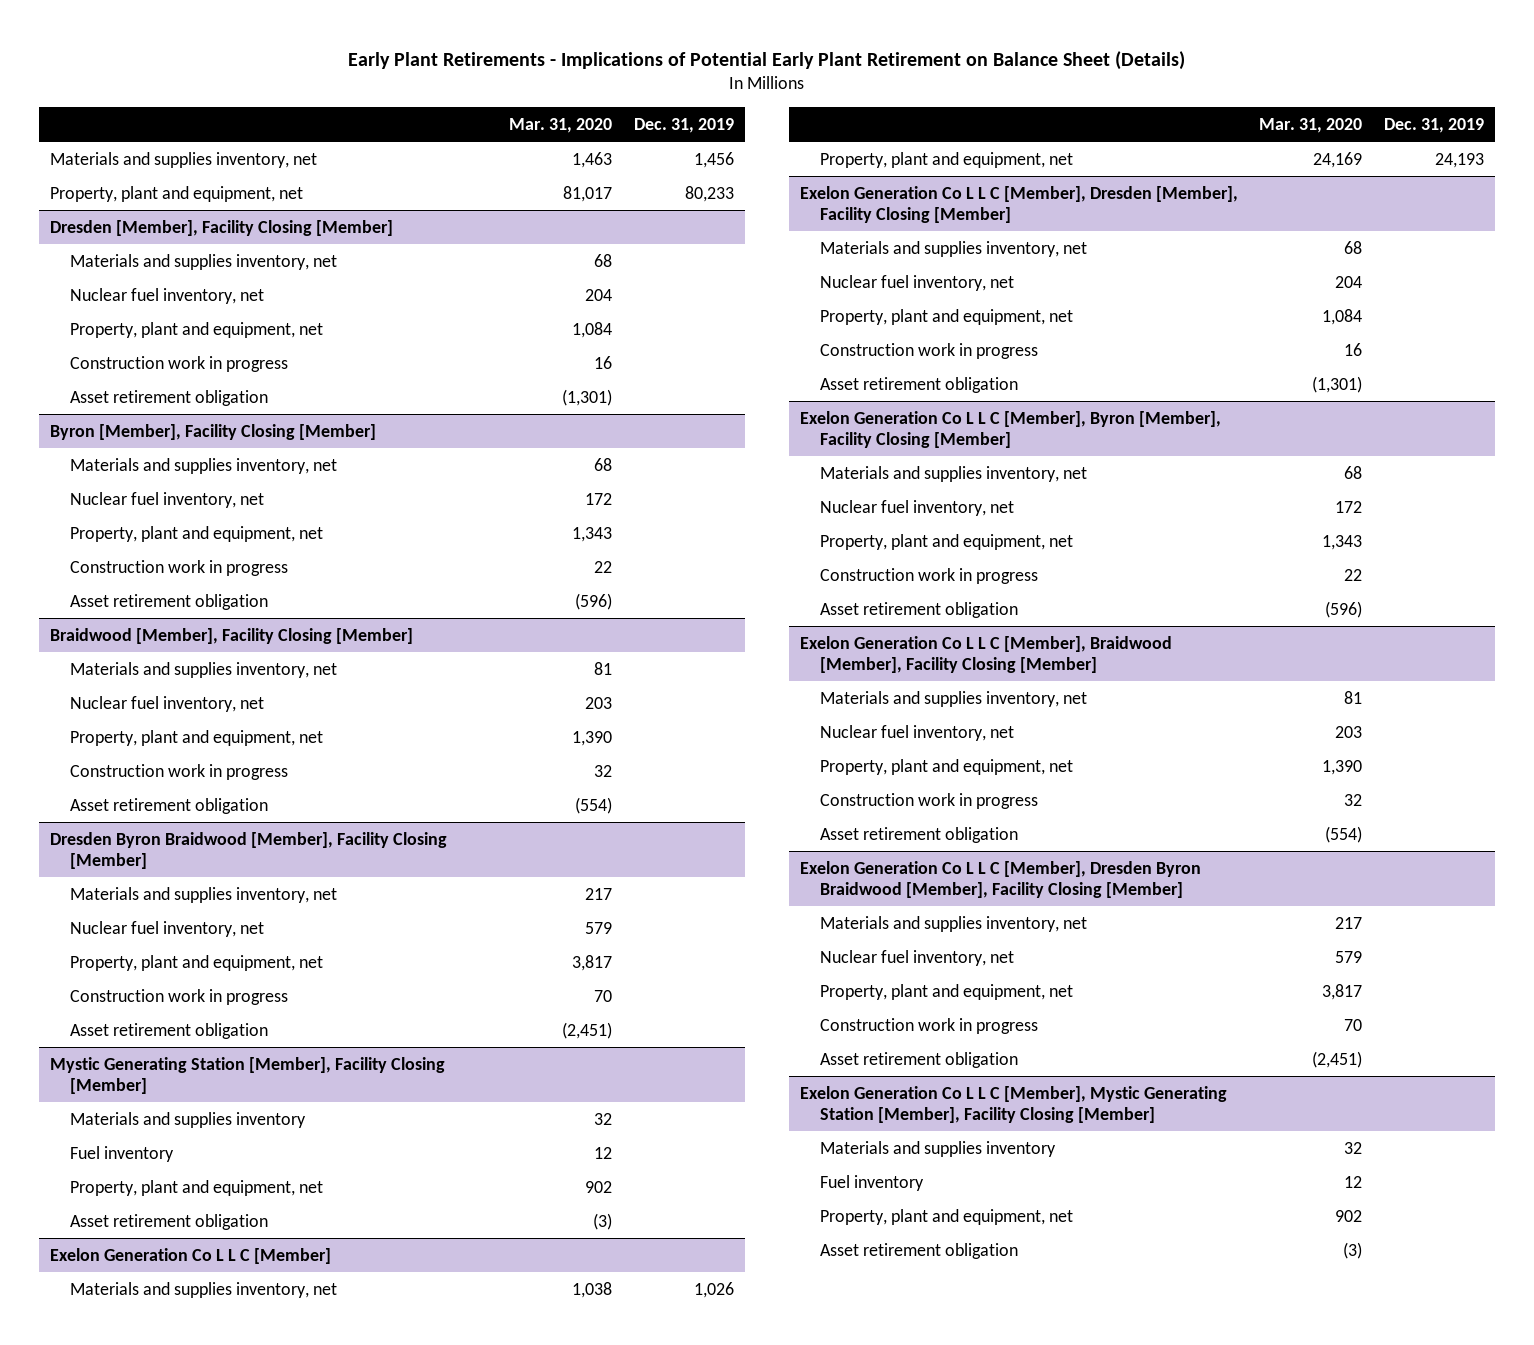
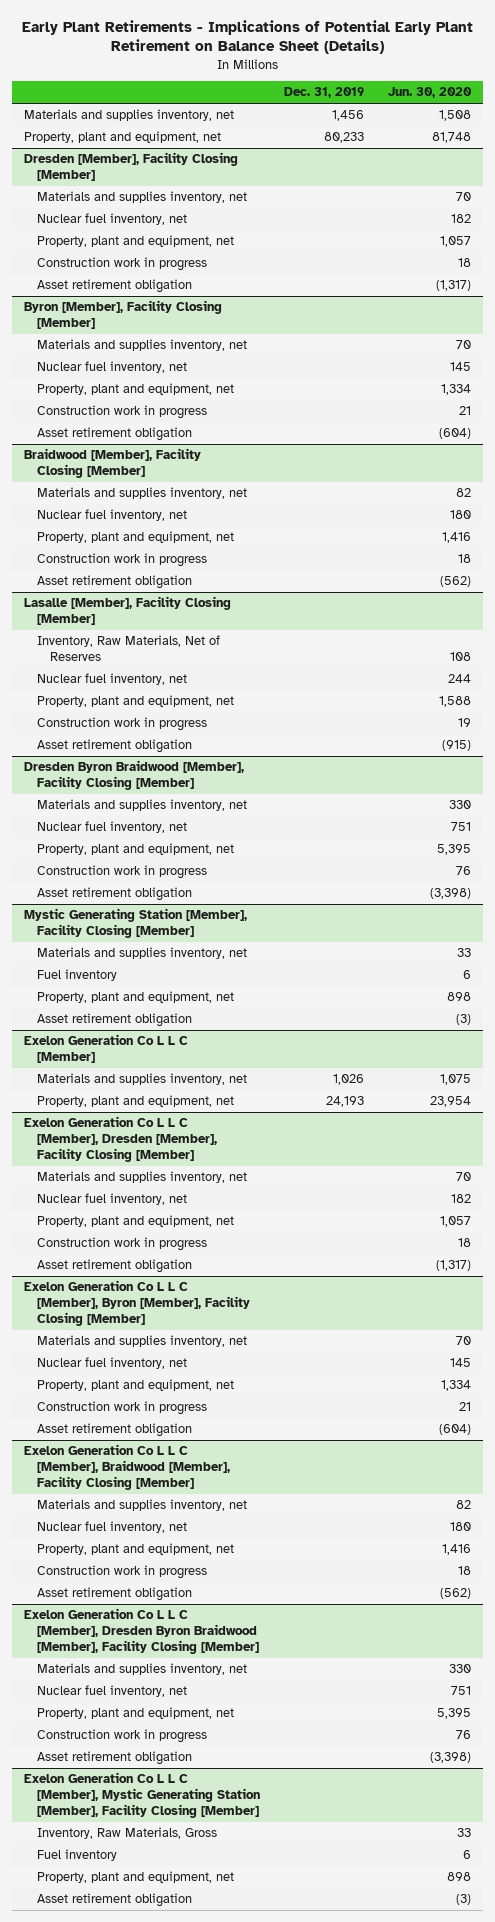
- | Mar. 31, 2020 | Dec. 31, 2019
+ | Dec. 31, 2019 | Jun. 30, 2020
+ Lasalle [Member], Facility Closing [Member]
+ Inventory, Raw Materials, Net of Reserves | | 108
+ Nuclear fuel inventory, net | | 244
+ Property, plant and equipment, net | | 1,588
+ Construction work in progress | | 19
+ Asset retirement obligation | | (915)
@ Mystic Generating Station [Member], Facility Closing [Member]
- Materials and supplies inventory | 32 |
+ Materials and supplies inventory, net | | 33
@ Exelon Generation Co L L C [Member], Mystic Generating Station [Member], Facility Closing [Member]
- Materials and supplies inventory | 32 |
+ Inventory, Raw Materials, Gross | | 33

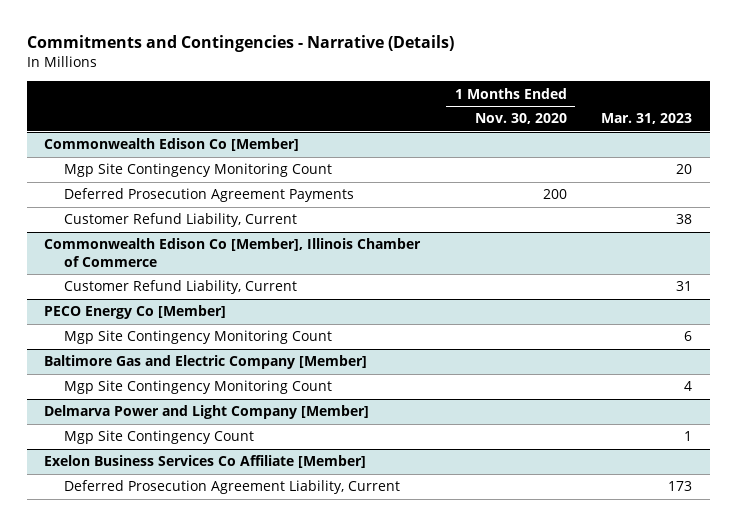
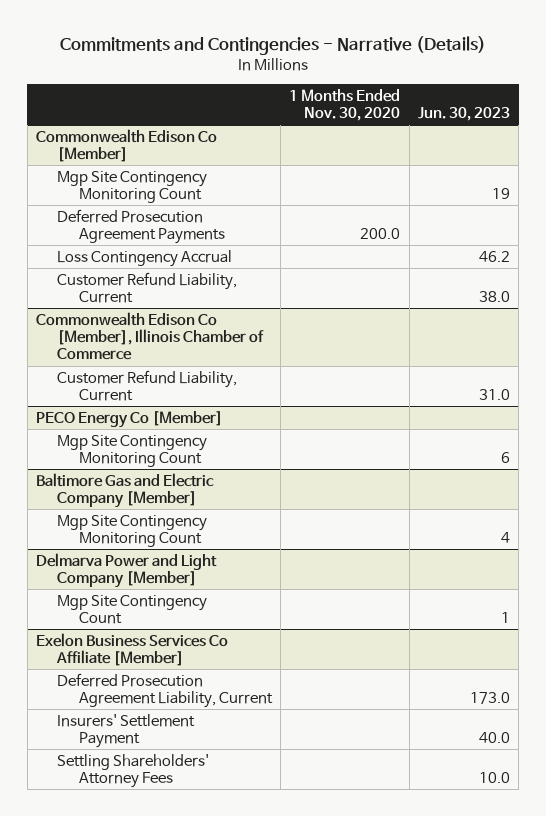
- | 1 Months Ended Nov. 30, 2020 | Mar. 31, 2023
+ | 1 Months Ended Nov. 30, 2020 | Jun. 30, 2023
@ Commonwealth Edison Co [Member]
- Deferred Prosecution Agreement Payments | 200 |
+ Deferred Prosecution Agreement Payments | 200.0 |
+ Loss Contingency Accrual | | 46.2
@ Exelon Business Services Co Affiliate [Member]
+ Insurers' Settlement Payment | | 40.0
+ Settling Shareholders' Attorney Fees | | 10.0

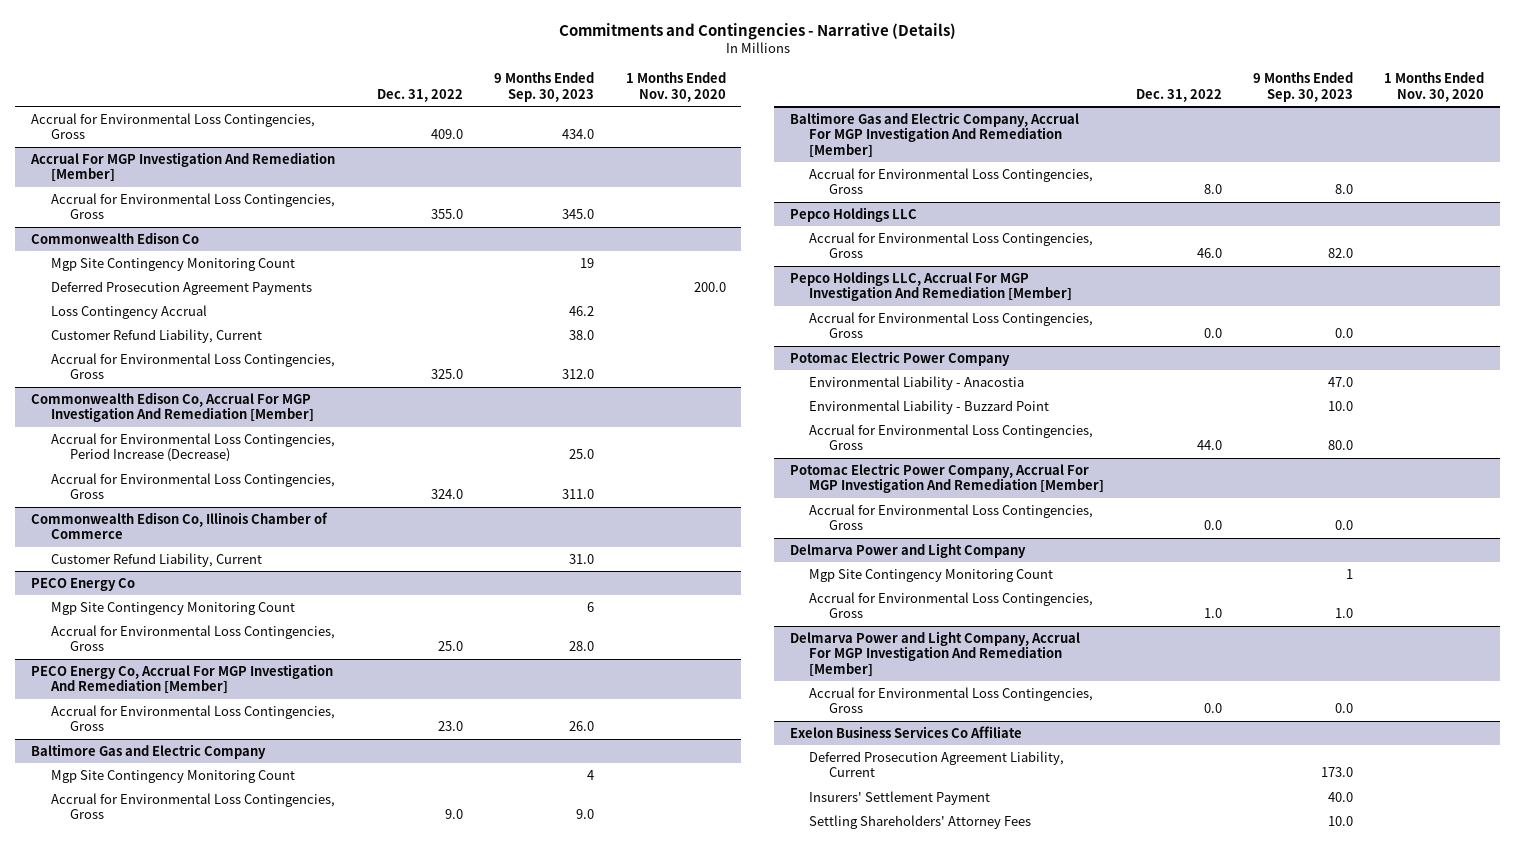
- | 1 Months Ended Nov. 30, 2020 | Jun. 30, 2023
+ | Dec. 31, 2022 | 9 Months Ended Sep. 30, 2023 | 1 Months Ended Nov. 30, 2020
- Commonwealth Edison Co [Member]
+ Accrual for Environmental Loss Contingencies, Gross | 409.0 | 434.0 |
+ Accrual For MGP Investigation And Remediation [Member]
+ Accrual for Environmental Loss Contingencies, Gross | 355.0 | 345.0 |
+ Commonwealth Edison Co
- Commonwealth Edison Co [Member], Illinois Chamber of Commerce
+ Accrual for Environmental Loss Contingencies, Gross | 325.0 | 312.0 |
+ Commonwealth Edison Co, Accrual For MGP Investigation And Remediation [Member]
+ Accrual for Environmental Loss Contingencies, Period Increase (Decrease) | | 25.0 |
+ Accrual for Environmental Loss Contingencies, Gross | 324.0 | 311.0 |
+ Commonwealth Edison Co, Illinois Chamber of Commerce
- PECO Energy Co [Member]
+ PECO Energy Co
- Baltimore Gas and Electric Company [Member]
+ Accrual for Environmental Loss Contingencies, Gross | 25.0 | 28.0 |
+ PECO Energy Co, Accrual For MGP Investigation And Remediation [Member]
+ Accrual for Environmental Loss Contingencies, Gross | 23.0 | 26.0 |
+ Baltimore Gas and Electric Company
- Delmarva Power and Light Company [Member]
- Mgp Site Contingency Count | | 1
- Exelon Business Services Co Affiliate [Member]
+ Accrual for Environmental Loss Contingencies, Gross | 9.0 | 9.0 |
+ Baltimore Gas and Electric Company, Accrual For MGP Investigation And Remediation [Member]
+ Accrual for Environmental Loss Contingencies, Gross | 8.0 | 8.0 |
+ Pepco Holdings LLC
+ Accrual for Environmental Loss Contingencies, Gross | 46.0 | 82.0 |
+ Pepco Holdings LLC, Accrual For MGP Investigation And Remediation [Member]
+ Accrual for Environmental Loss Contingencies, Gross | 0.0 | 0.0 |
+ Potomac Electric Power Company
+ Environmental Liability - Anacostia | | 47.0 |
+ Environmental Liability - Buzzard Point | | 10.0 |
+ Accrual for Environmental Loss Contingencies, Gross | 44.0 | 80.0 |
+ Potomac Electric Power Company, Accrual For MGP Investigation And Remediation [Member]
+ Accrual for Environmental Loss Contingencies, Gross | 0.0 | 0.0 |
+ Delmarva Power and Light Company
+ Mgp Site Contingency Monitoring Count | | 1 |
+ Accrual for Environmental Loss Contingencies, Gross | 1.0 | 1.0 |
+ Delmarva Power and Light Company, Accrual For MGP Investigation And Remediation [Member]
+ Accrual for Environmental Loss Contingencies, Gross | 0.0 | 0.0 |
+ Exelon Business Services Co Affiliate

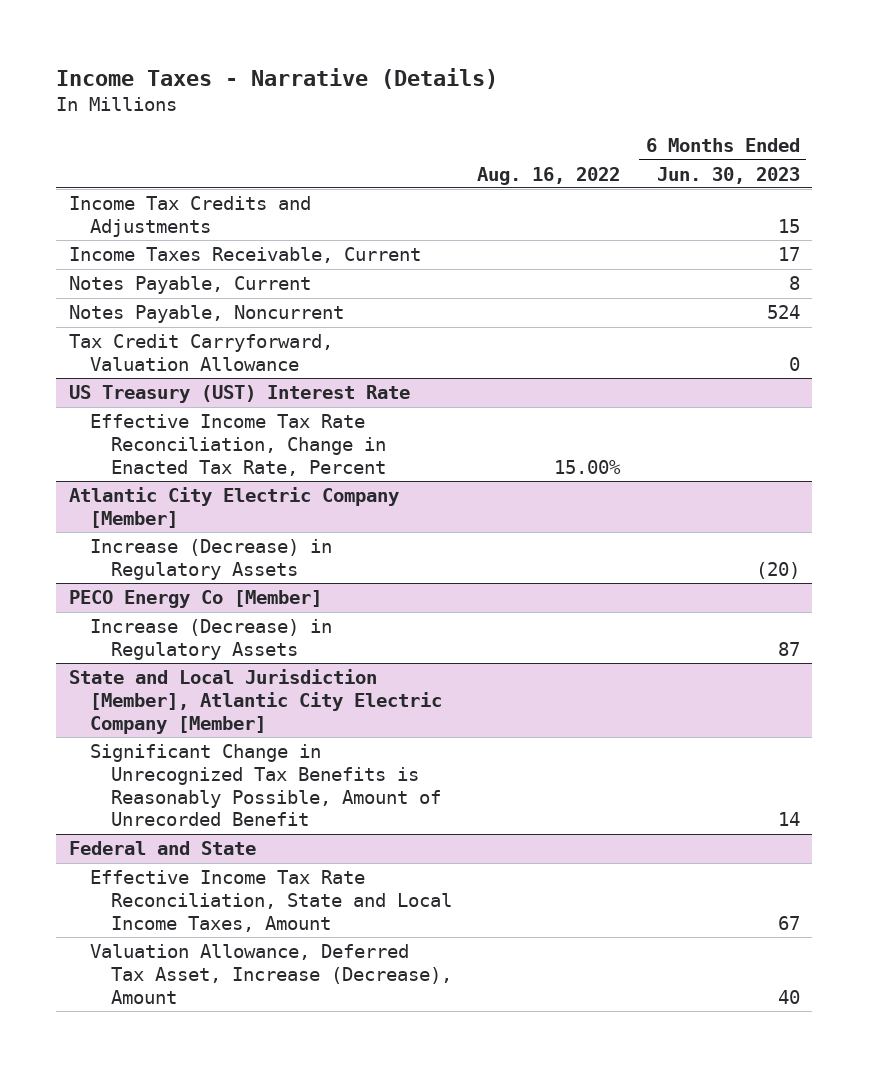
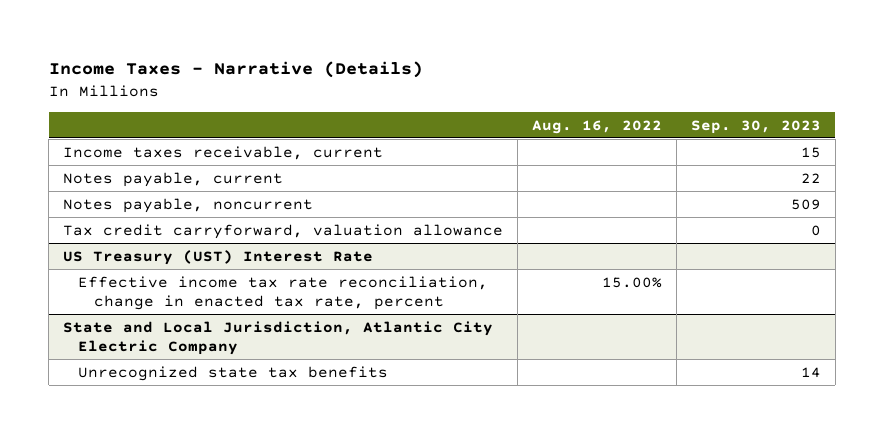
- | Aug. 16, 2022 | 6 Months Ended Jun. 30, 2023
+ | Aug. 16, 2022 | Sep. 30, 2023
- Income Tax Credits and Adjustments | | 15
- Income Taxes Receivable, Current | | 17
- Notes Payable, Current | | 8
- Notes Payable, Noncurrent | | 524
- Tax Credit Carryforward, Valuation Allowance | | 0
+ Income taxes receivable, current | | 15
+ Notes payable, current | | 22
+ Notes payable, noncurrent | | 509
+ Tax credit carryforward, valuation allowance | | 0
@ US Treasury (UST) Interest Rate
- Effective Income Tax Rate Reconciliation, Change in Enacted Tax Rate, Percent | 15.00% |
- Atlantic City Electric Company [Member]
- Increase (Decrease) in Regulatory Assets | | (20)
- PECO Energy Co [Member]
- Increase (Decrease) in Regulatory Assets | | 87
- State and Local Jurisdiction [Member], Atlantic City Electric Company [Member]
- Significant Change in Unrecognized Tax Benefits is Reasonably Possible, Amount of Unrecorded Benefit | | 14
- Federal and State
- Effective Income Tax Rate Reconciliation, State and Local Income Taxes, Amount | | 67
- Valuation Allowance, Deferred Tax Asset, Increase (Decrease), Amount | | 40
@ US Treasury (UST) Interest Rate
+ Effective income tax rate reconciliation, change in enacted tax rate, percent | 15.00% |
+ State and Local Jurisdiction, Atlantic City Electric Company
+ Unrecognized state tax benefits | | 14

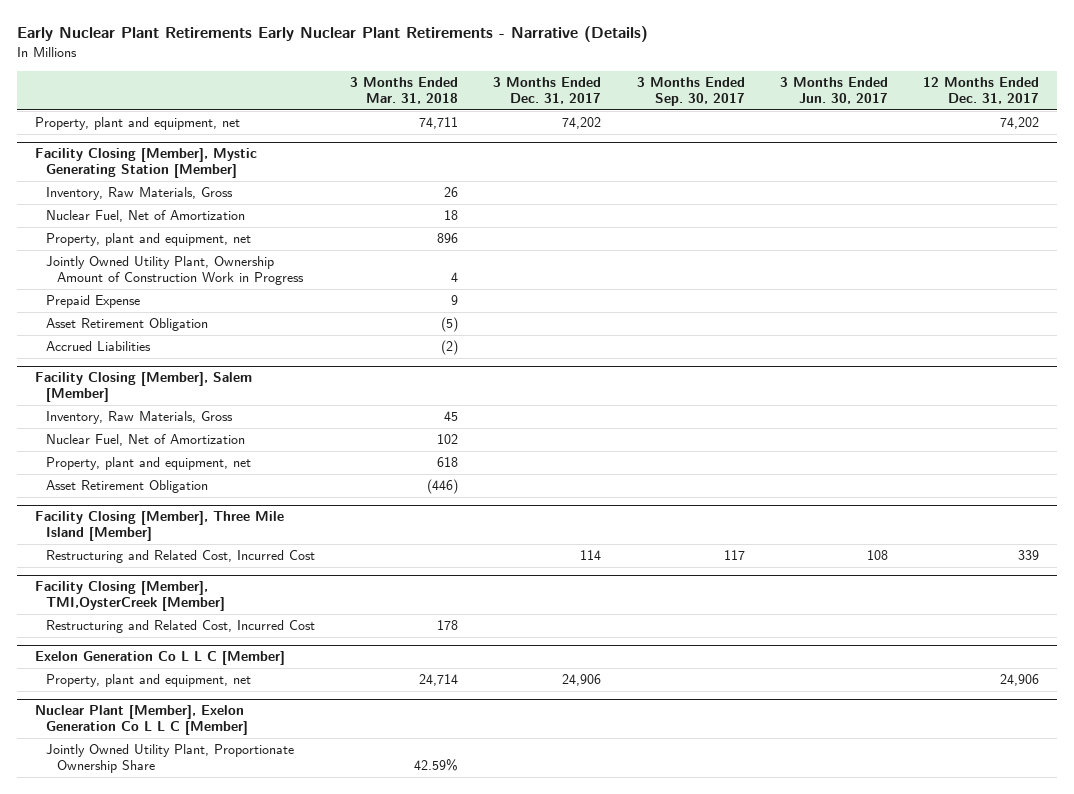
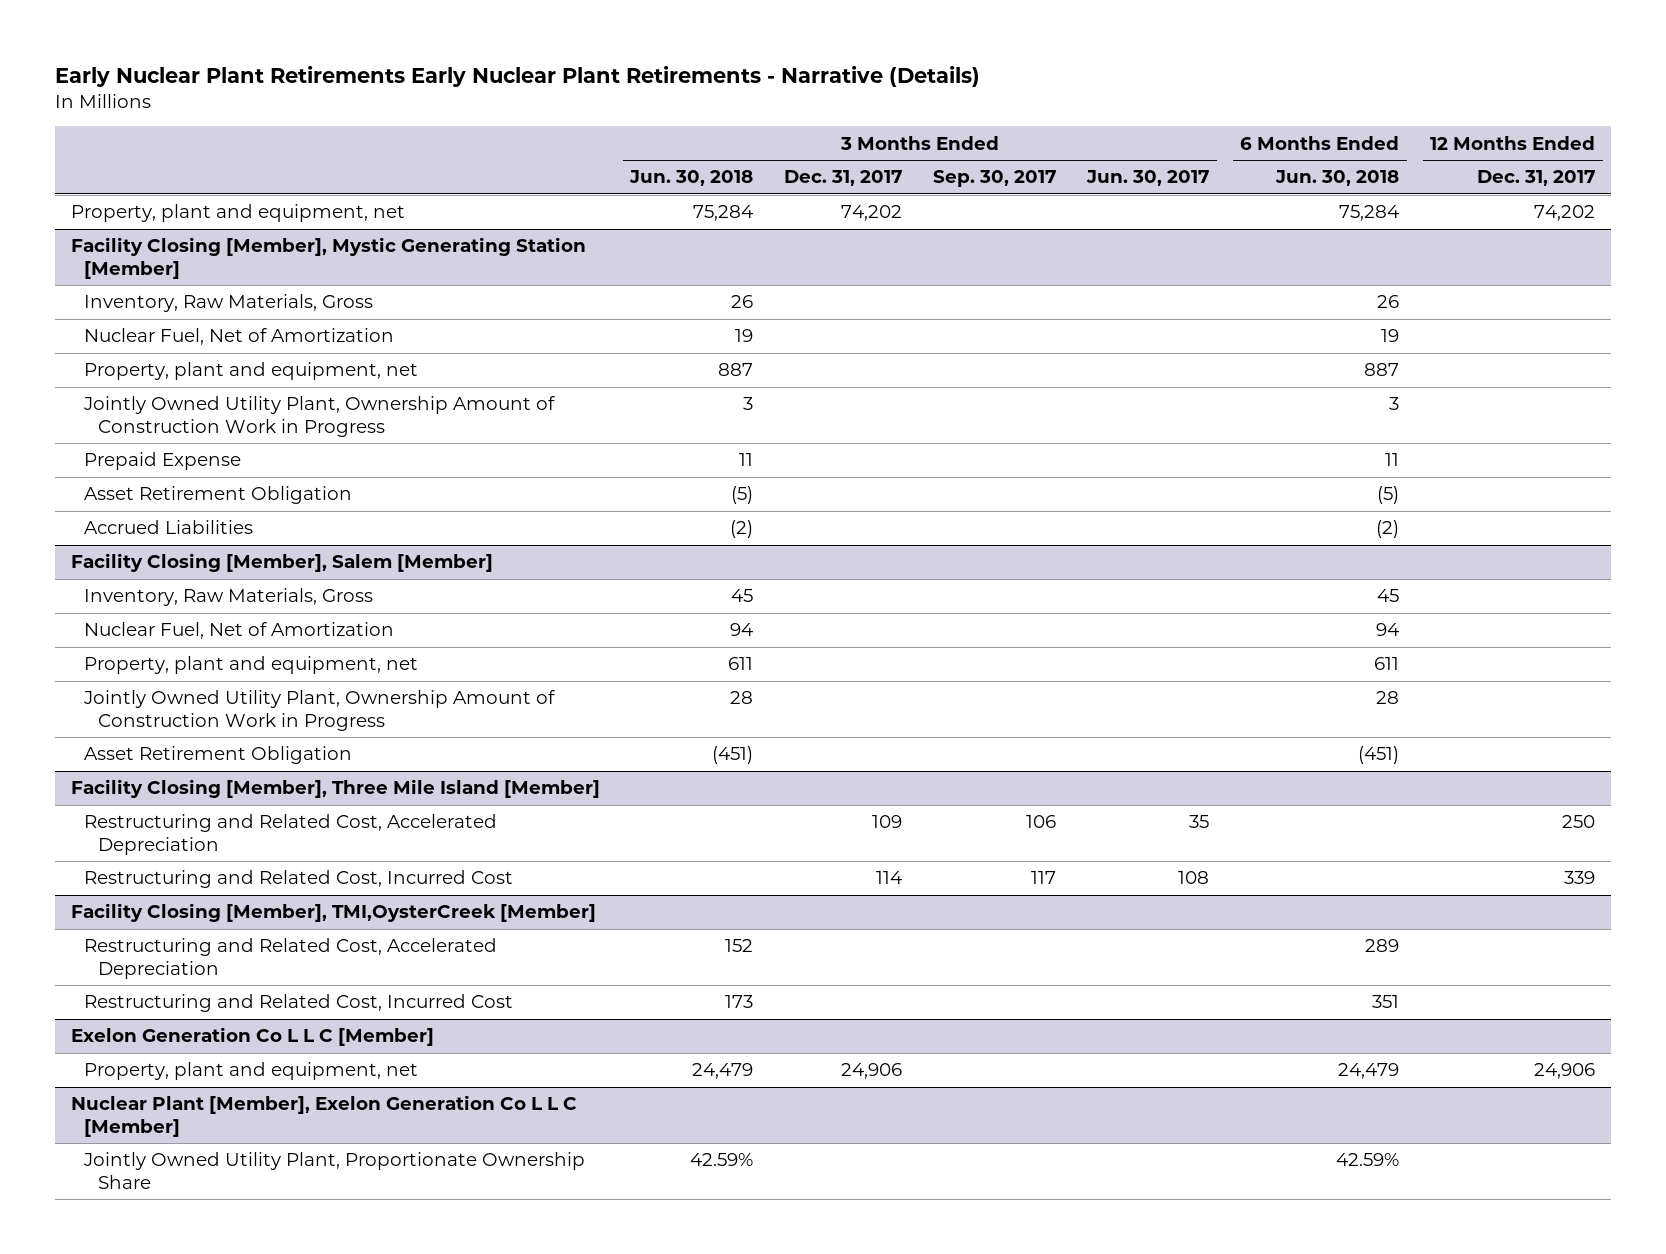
- | 3 Months Ended Mar. 31, 2018 | 3 Months Ended Dec. 31, 2017 | 3 Months Ended Sep. 30, 2017 | 3 Months Ended Jun. 30, 2017 | 12 Months Ended Dec. 31, 2017
+ | 3 Months Ended Jun. 30, 2018 | 3 Months Ended Dec. 31, 2017 | 3 Months Ended Sep. 30, 2017 | 3 Months Ended Jun. 30, 2017 | 6 Months Ended Jun. 30, 2018 | 12 Months Ended Dec. 31, 2017
@ Facility Closing [Member], Salem [Member]
+ Jointly Owned Utility Plant, Ownership Amount of Construction Work in Progress | 28 | | | | 28 |
@ Facility Closing [Member], Three Mile Island [Member]
+ Restructuring and Related Cost, Accelerated Depreciation | | 109 | 106 | 35 | | 250
@ Facility Closing [Member], TMI,OysterCreek [Member]
+ Restructuring and Related Cost, Accelerated Depreciation | 152 | | | | 289 |

